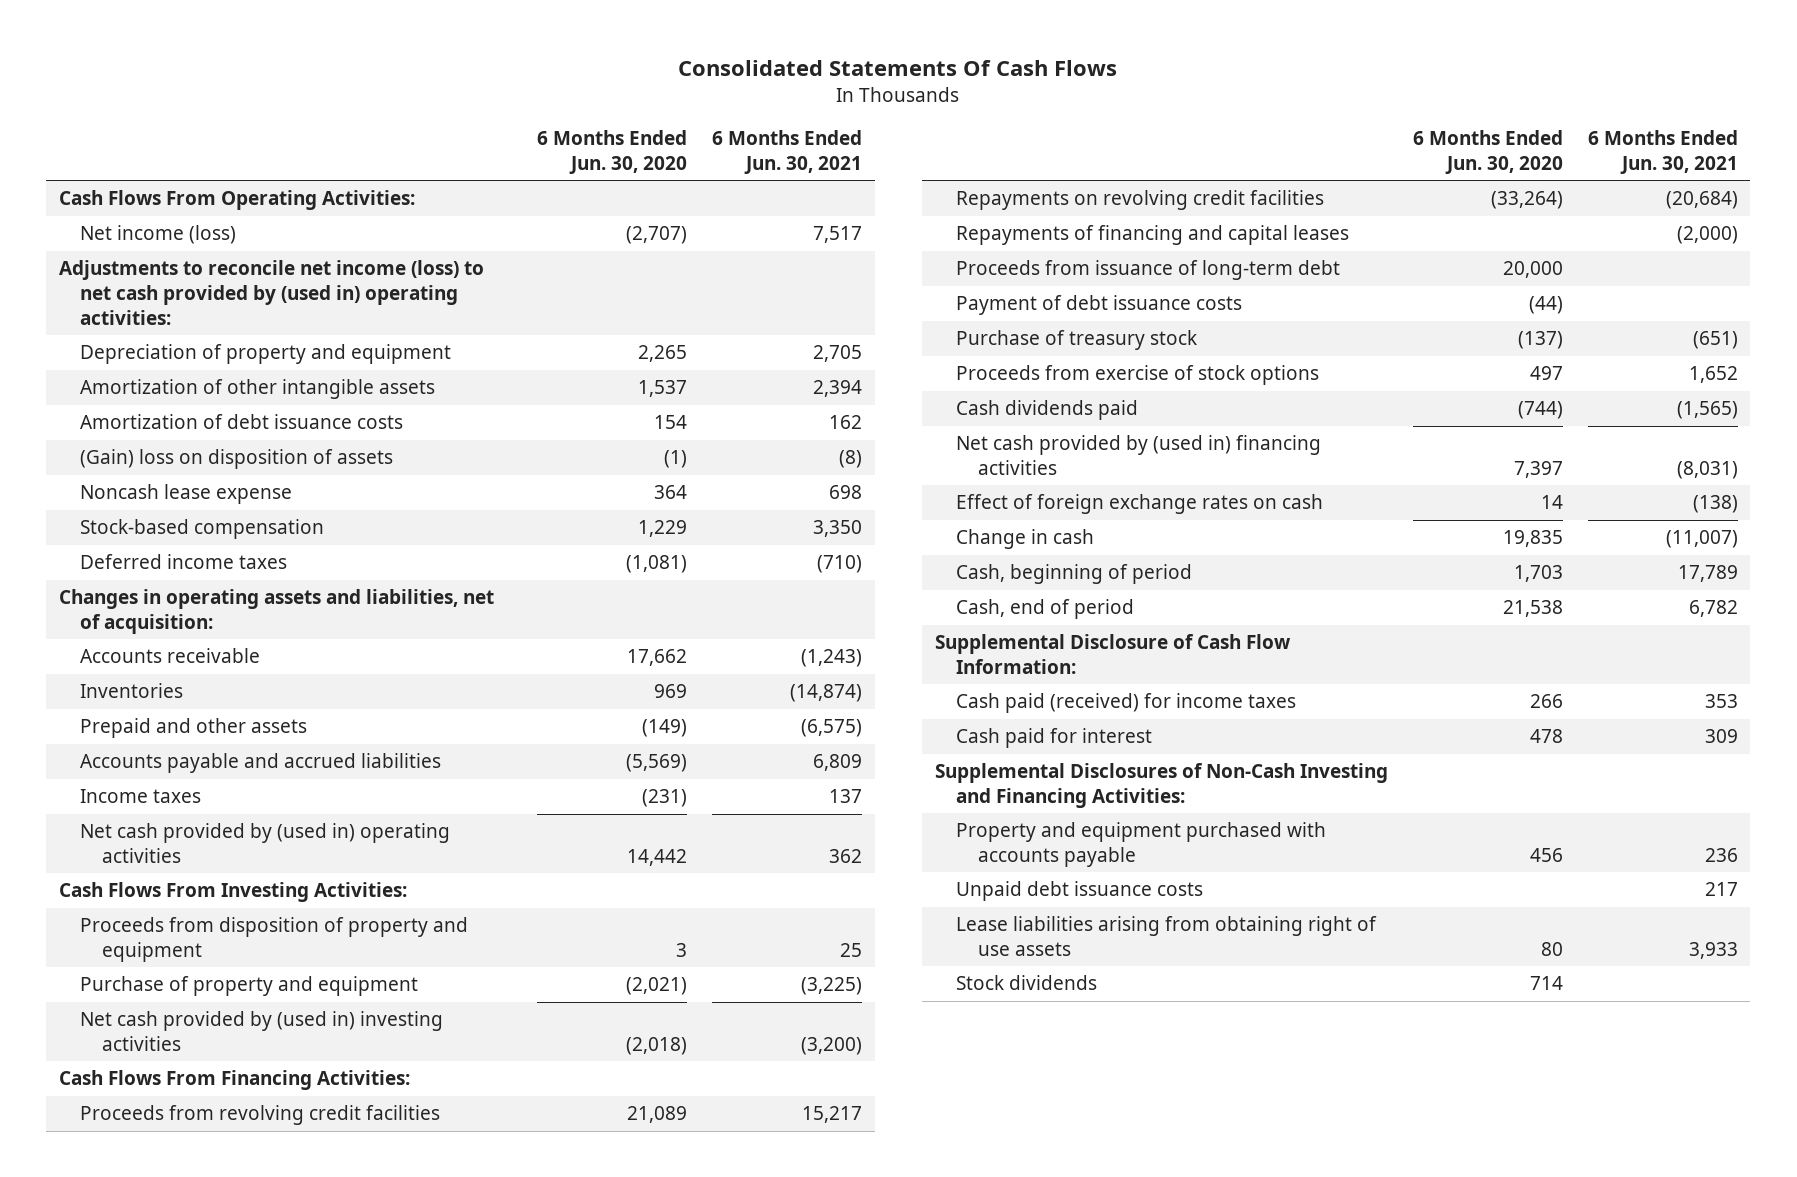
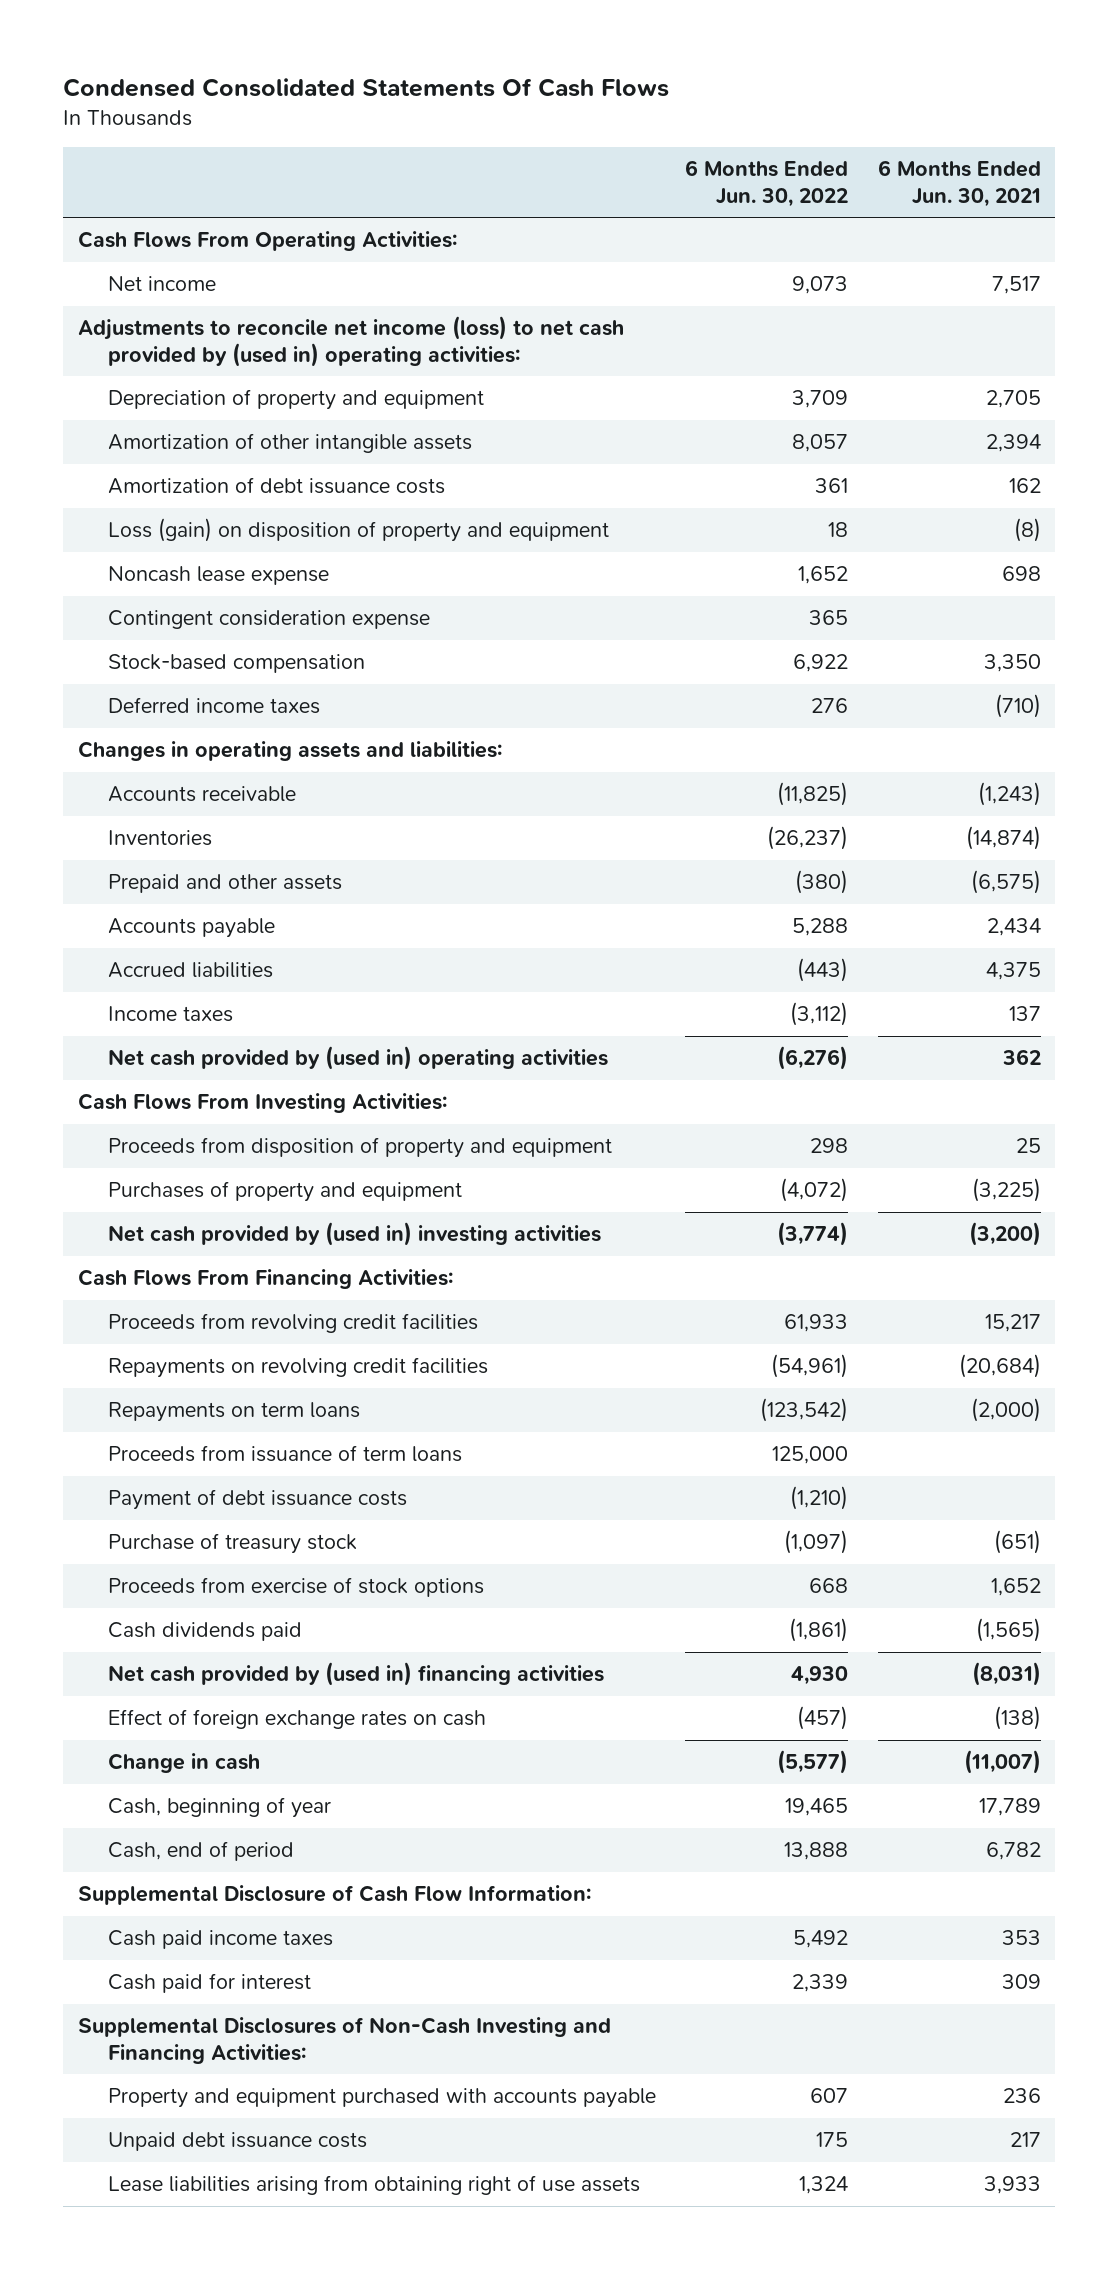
- Consolidated Statements Of Cash Flows
+ Condensed Consolidated Statements Of Cash Flows
- | 6 Months Ended Jun. 30, 2020 | 6 Months Ended Jun. 30, 2021
+ | 6 Months Ended Jun. 30, 2022 | 6 Months Ended Jun. 30, 2021
- Net income (loss) | (2,707) | 7,517
+ Net income | 9,073 | 7,517
- (Gain) loss on disposition of assets | (1) | (8)
+ Loss (gain) on disposition of property and equipment | 18 | (8)
+ Contingent consideration expense | 365 |
- Changes in operating assets and liabilities, net of acquisition:
+ Changes in operating assets and liabilities:
- Accounts payable and accrued liabilities | (5,569) | 6,809
+ Accounts payable | 5,288 | 2,434
+ Accrued liabilities | (443) | 4,375
- Purchase of property and equipment | (2,021) | (3,225)
+ Purchases of property and equipment | (4,072) | (3,225)
- Repayments of financing and capital leases | | (2,000)
- Proceeds from issuance of long-term debt | 20,000 |
+ Repayments on term loans | (123,542) | (2,000)
+ Proceeds from issuance of term loans | 125,000 |
- Cash, beginning of period | 1,703 | 17,789
+ Cash, beginning of year | 19,465 | 17,789
- Cash paid (received) for income taxes | 266 | 353
+ Cash paid income taxes | 5,492 | 353
- Stock dividends | 714 |

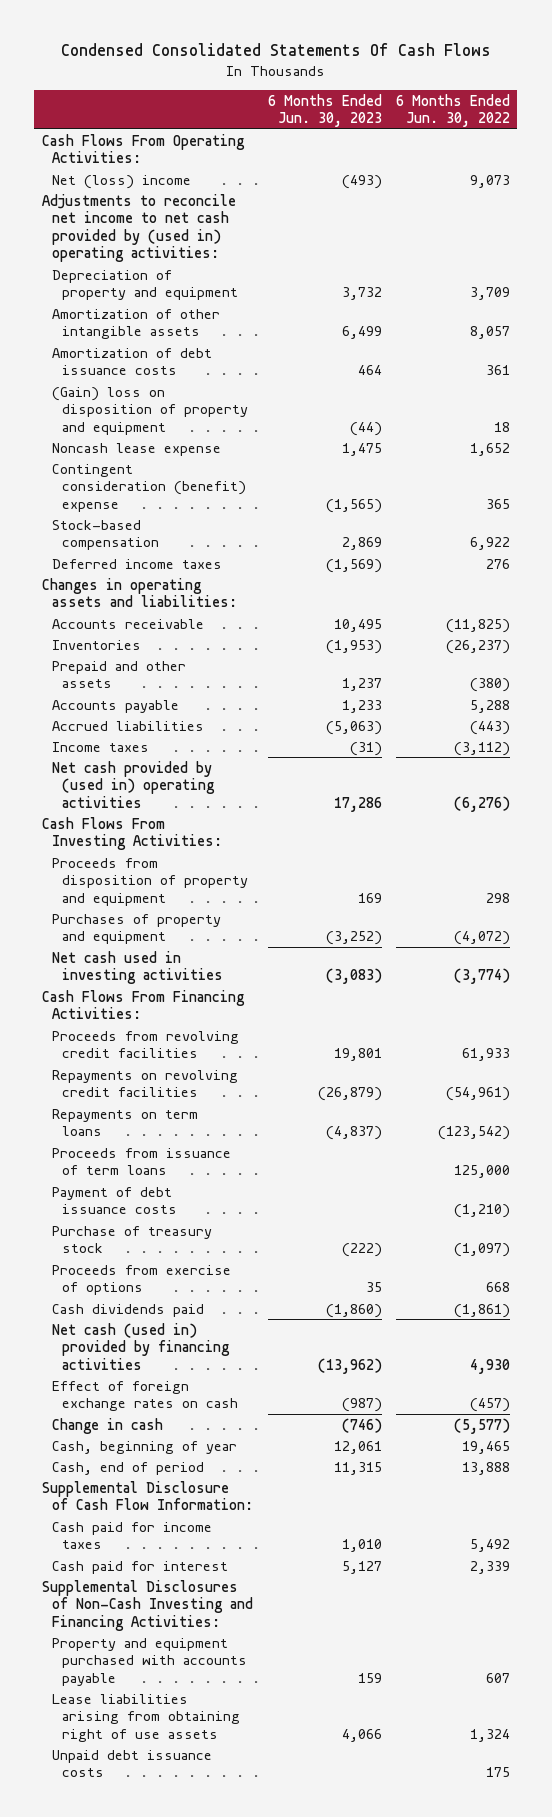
- | 6 Months Ended Jun. 30, 2022 | 6 Months Ended Jun. 30, 2021
+ | 6 Months Ended Jun. 30, 2023 | 6 Months Ended Jun. 30, 2022
- Net income | 9,073 | 7,517
- Adjustments to reconcile net income (loss) to net cash provided by (used in) operating activities:
+ Net (loss) income | (493) | 9,073
+ Adjustments to reconcile net income to net cash provided by (used in) operating activities:
- Loss (gain) on disposition of property and equipment | 18 | (8)
+ (Gain) loss on disposition of property and equipment | (44) | 18
- Contingent consideration expense | 365 |
+ Contingent consideration (benefit) expense | (1,565) | 365
- Net cash provided by (used in) investing activities | (3,774) | (3,200)
+ Net cash used in investing activities | (3,083) | (3,774)
- Proceeds from exercise of stock options | 668 | 1,652
+ Proceeds from exercise of options | 35 | 668
- Net cash provided by (used in) financing activities | 4,930 | (8,031)
+ Net cash (used in) provided by financing activities | (13,962) | 4,930
- Cash paid income taxes | 5,492 | 353
+ Cash paid for income taxes | 1,010 | 5,492
moved down: Unpaid debt issuance costs | | 175

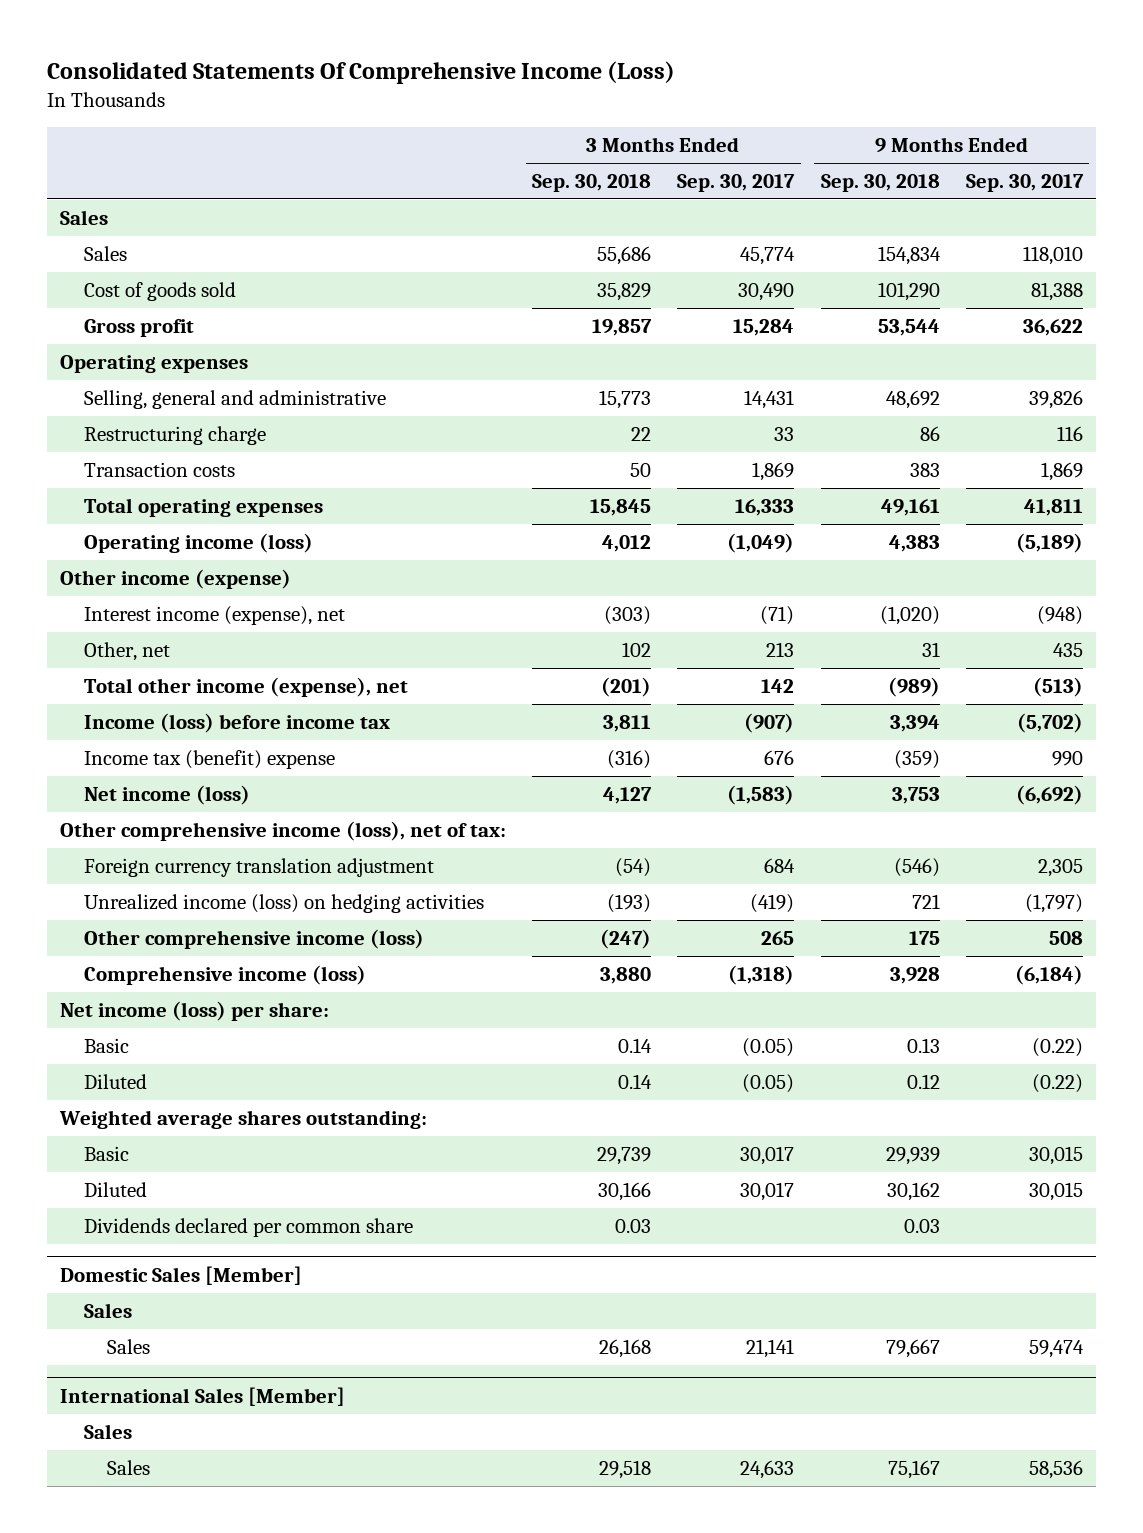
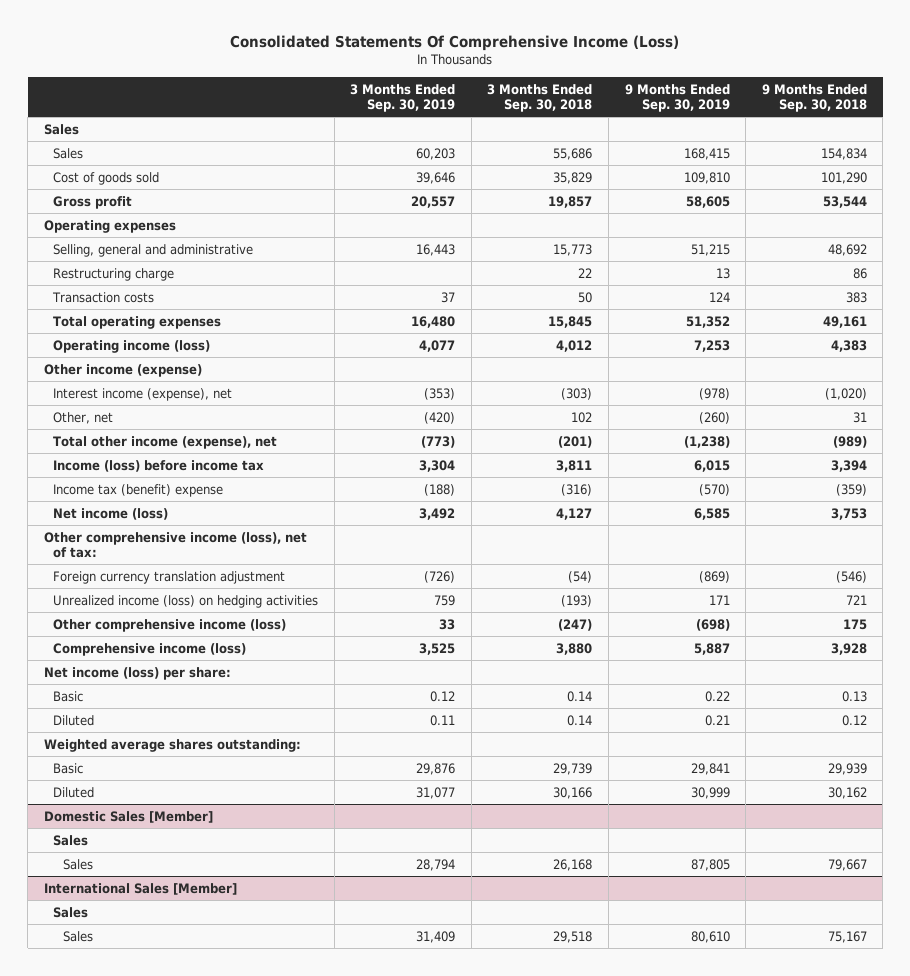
- | 3 Months Ended Sep. 30, 2018 | 3 Months Ended Sep. 30, 2017 | 9 Months Ended Sep. 30, 2018 | 9 Months Ended Sep. 30, 2017
+ | 3 Months Ended Sep. 30, 2019 | 3 Months Ended Sep. 30, 2018 | 9 Months Ended Sep. 30, 2019 | 9 Months Ended Sep. 30, 2018
- Dividends declared per common share | 0.03 | | 0.03 |

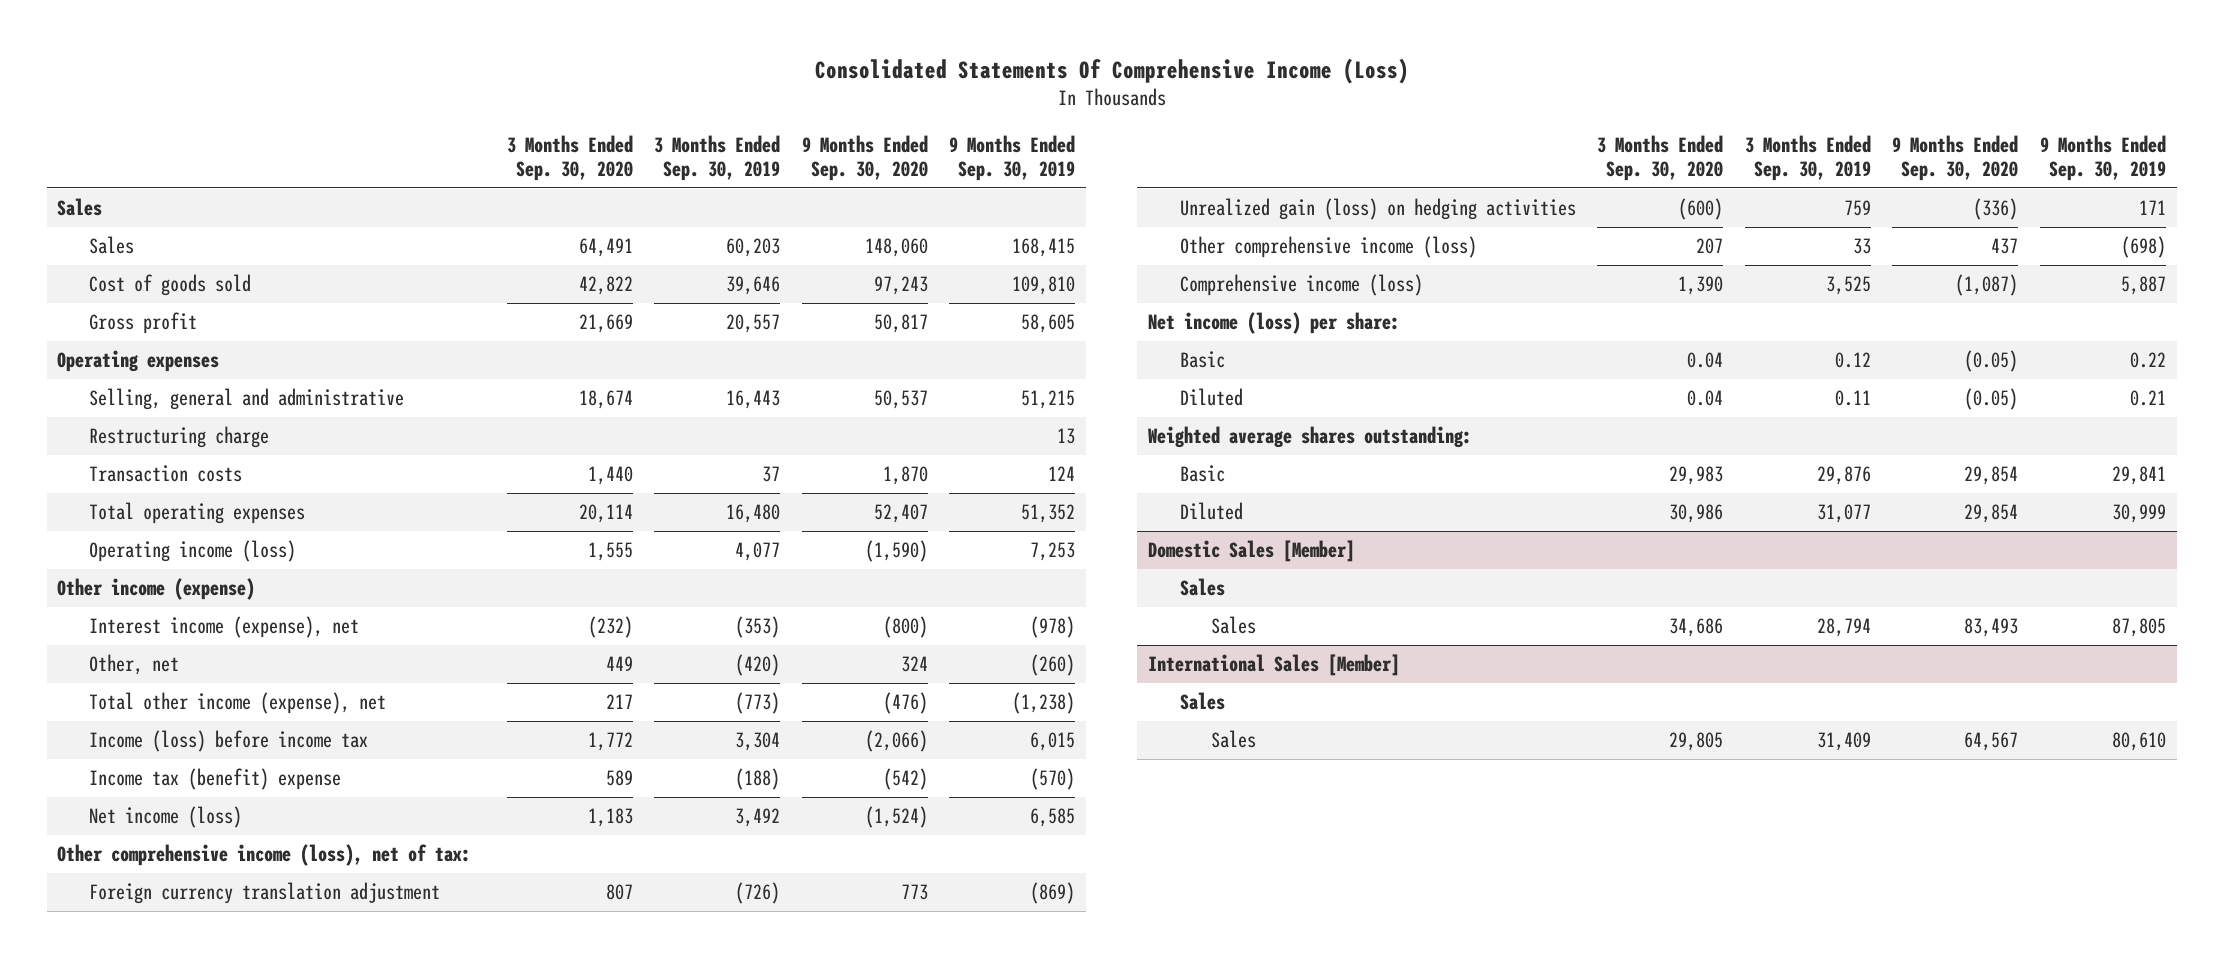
- | 3 Months Ended Sep. 30, 2019 | 3 Months Ended Sep. 30, 2018 | 9 Months Ended Sep. 30, 2019 | 9 Months Ended Sep. 30, 2018
+ | 3 Months Ended Sep. 30, 2020 | 3 Months Ended Sep. 30, 2019 | 9 Months Ended Sep. 30, 2020 | 9 Months Ended Sep. 30, 2019
- Unrealized income (loss) on hedging activities | 759 | (193) | 171 | 721
+ Unrealized gain (loss) on hedging activities | (600) | 759 | (336) | 171

